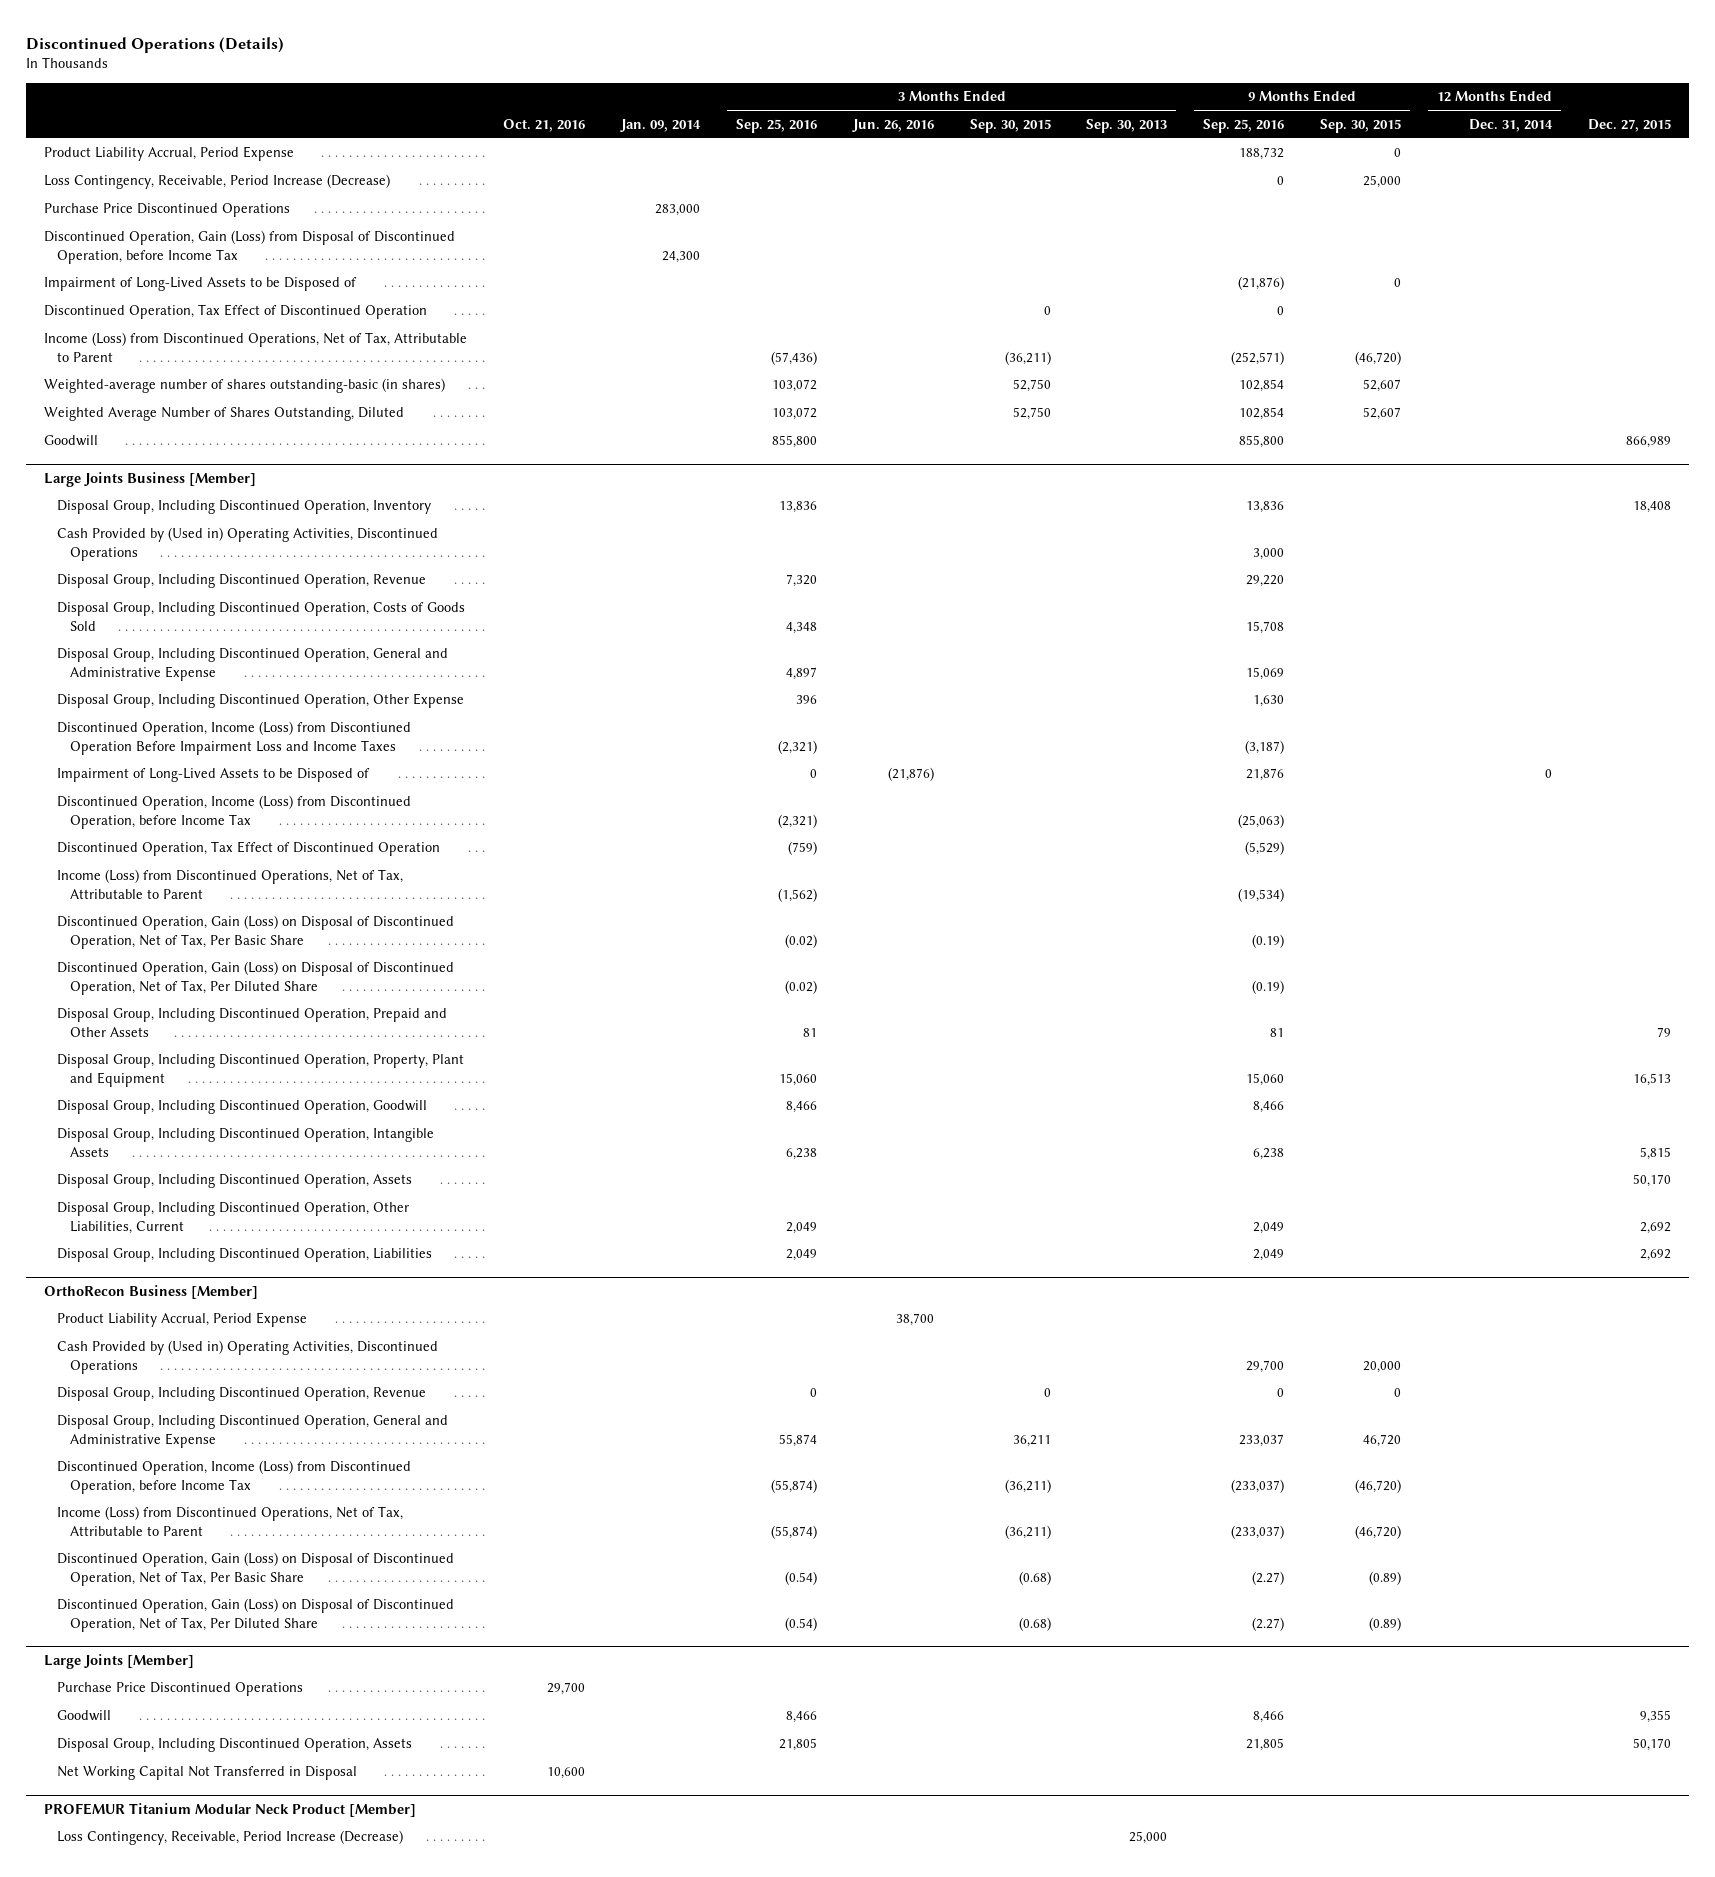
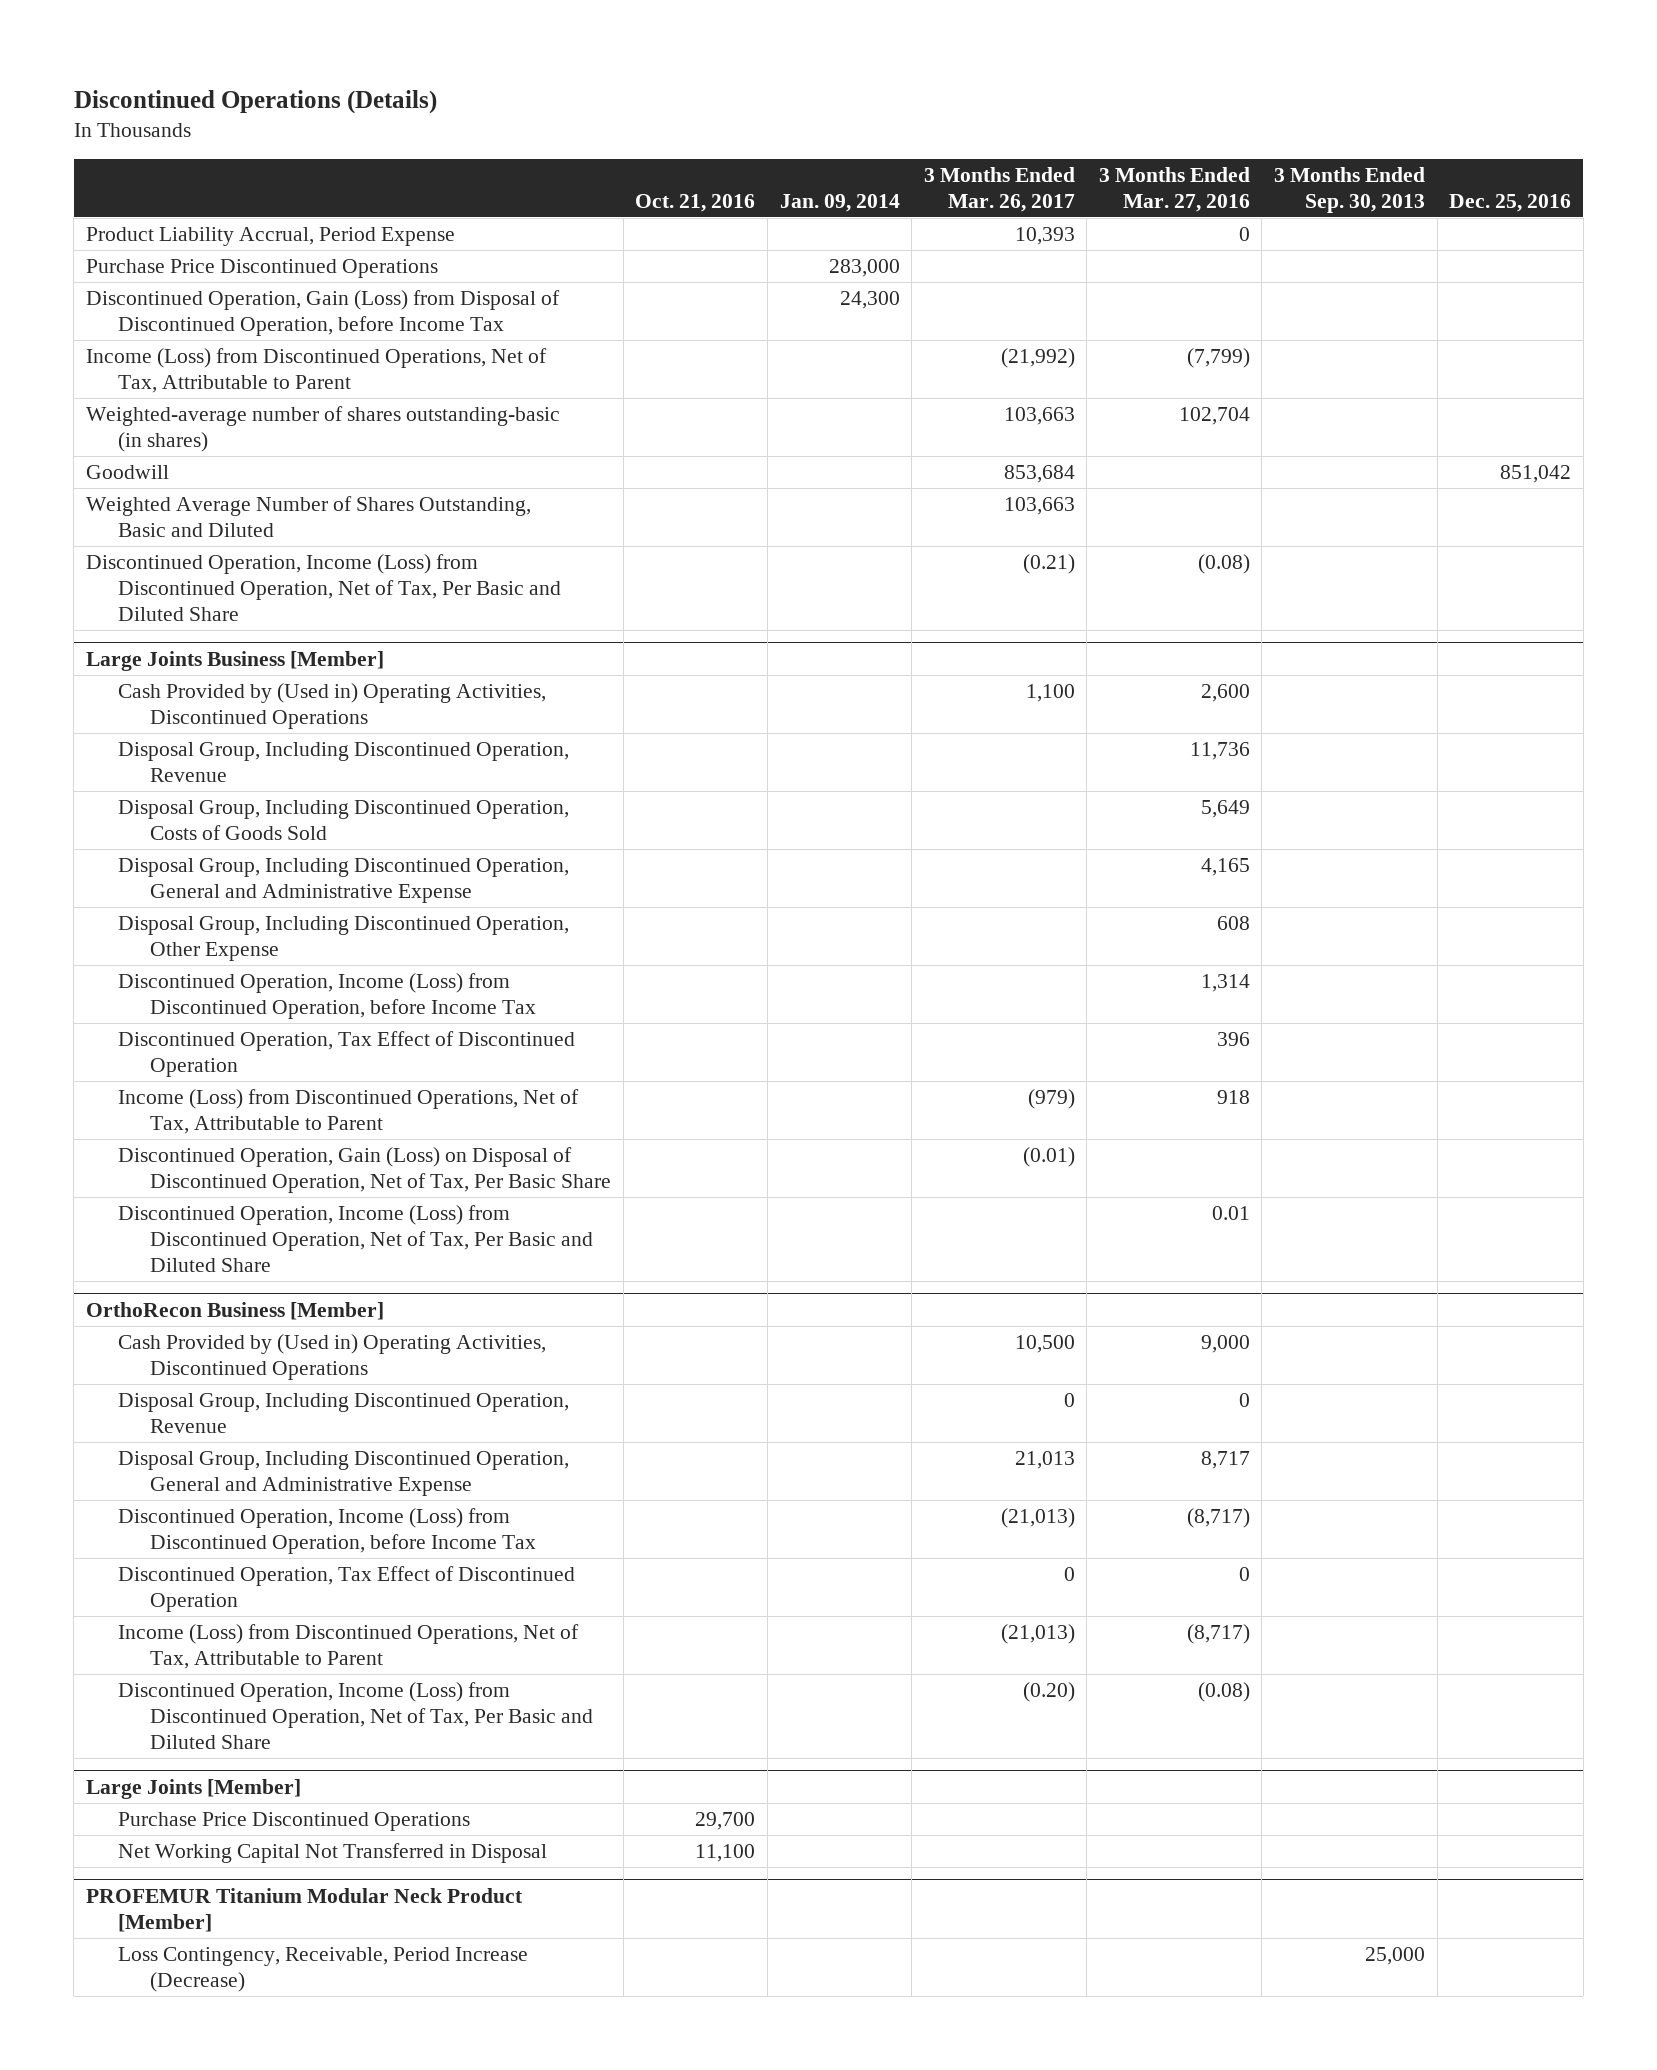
- | Oct. 21, 2016 | Jan. 09, 2014 | 3 Months Ended Sep. 25, 2016 | 3 Months Ended Jun. 26, 2016 | 3 Months Ended Sep. 30, 2015 | 3 Months Ended Sep. 30, 2013 | 9 Months Ended Sep. 25, 2016 | 9 Months Ended Sep. 30, 2015 | 12 Months Ended Dec. 31, 2014 | Dec. 27, 2015
+ | Oct. 21, 2016 | Jan. 09, 2014 | 3 Months Ended Mar. 26, 2017 | 3 Months Ended Mar. 27, 2016 | 3 Months Ended Sep. 30, 2013 | Dec. 25, 2016
- Loss Contingency, Receivable, Period Increase (Decrease) | | | | | | | 0 | 25,000 | |
- Impairment of Long-Lived Assets to be Disposed of | | | | | | | (21,876) | 0 | |
- Discontinued Operation, Tax Effect of Discontinued Operation | | | | | 0 | | 0 | | |
- Weighted Average Number of Shares Outstanding, Diluted | | | 103,072 | | 52,750 | | 102,854 | 52,607 | |
+ Weighted Average Number of Shares Outstanding, Basic and Diluted | | | 103,663 | | |
+ Discontinued Operation, Income (Loss) from Discontinued Operation, Net of Tax, Per Basic and Diluted Share | | | (0.21) | (0.08) | |
@ Large Joints Business [Member]
- Disposal Group, Including Discontinued Operation, Inventory | | | 13,836 | | | | 13,836 | | | 18,408
- Discontinued Operation, Income (Loss) from Discontiuned Operation Before Impairment Loss and Income Taxes | | | (2,321) | | | | (3,187) | | |
- Impairment of Long-Lived Assets to be Disposed of | | | 0 | (21,876) | | | 21,876 | | 0 |
- Discontinued Operation, Gain (Loss) on Disposal of Discontinued Operation, Net of Tax, Per Diluted Share | | | (0.02) | | | | (0.19) | | |
- Disposal Group, Including Discontinued Operation, Prepaid and Other Assets | | | 81 | | | | 81 | | | 79
- Disposal Group, Including Discontinued Operation, Property, Plant and Equipment | | | 15,060 | | | | 15,060 | | | 16,513
- Disposal Group, Including Discontinued Operation, Goodwill | | | 8,466 | | | | 8,466 | | |
- Disposal Group, Including Discontinued Operation, Intangible Assets | | | 6,238 | | | | 6,238 | | | 5,815
- Disposal Group, Including Discontinued Operation, Assets | | | | | | | | | | 50,170
- Disposal Group, Including Discontinued Operation, Other Liabilities, Current | | | 2,049 | | | | 2,049 | | | 2,692
- Disposal Group, Including Discontinued Operation, Liabilities | | | 2,049 | | | | 2,049 | | | 2,692
+ Discontinued Operation, Income (Loss) from Discontinued Operation, Net of Tax, Per Basic and Diluted Share | | | | 0.01 | |
@ OrthoRecon Business [Member]
- Product Liability Accrual, Period Expense | | | | 38,700 | | | | | |
+ Discontinued Operation, Tax Effect of Discontinued Operation | | | 0 | 0 | |
- Discontinued Operation, Gain (Loss) on Disposal of Discontinued Operation, Net of Tax, Per Basic Share | | | (0.54) | | (0.68) | | (2.27) | (0.89) | |
- Discontinued Operation, Gain (Loss) on Disposal of Discontinued Operation, Net of Tax, Per Diluted Share | | | (0.54) | | (0.68) | | (2.27) | (0.89) | |
+ Discontinued Operation, Income (Loss) from Discontinued Operation, Net of Tax, Per Basic and Diluted Share | | | (0.20) | (0.08) | |
@ Large Joints [Member]
- Goodwill | | | 8,466 | | | | 8,466 | | | 9,355
- Disposal Group, Including Discontinued Operation, Assets | | | 21,805 | | | | 21,805 | | | 50,170
- Net Working Capital Not Transferred in Disposal | 10,600 | | | | | | | | |
+ Net Working Capital Not Transferred in Disposal | 11,100 | | | | |

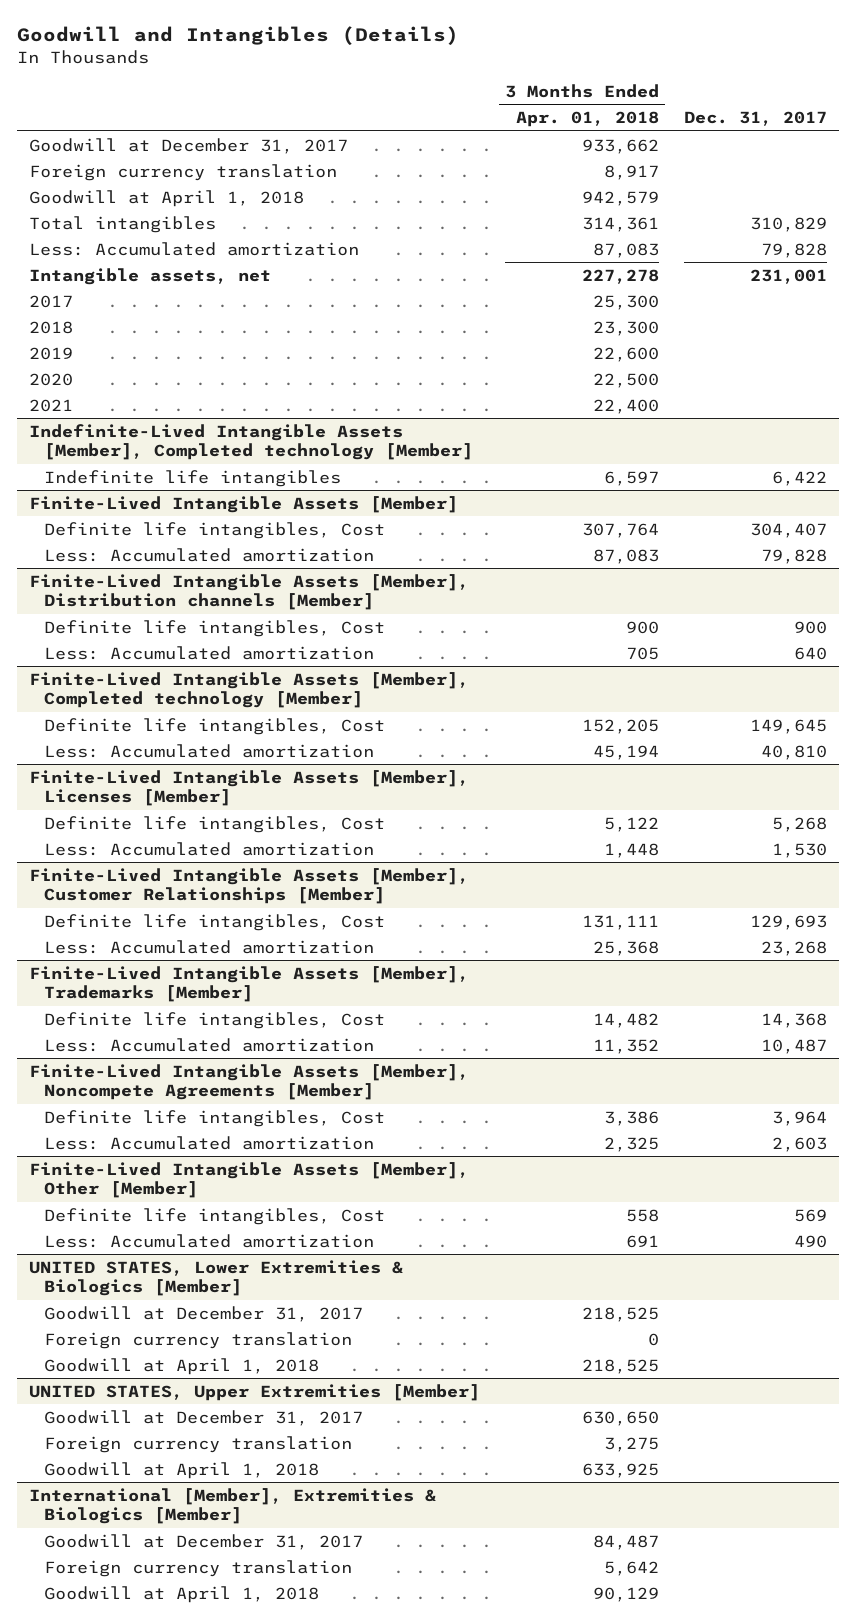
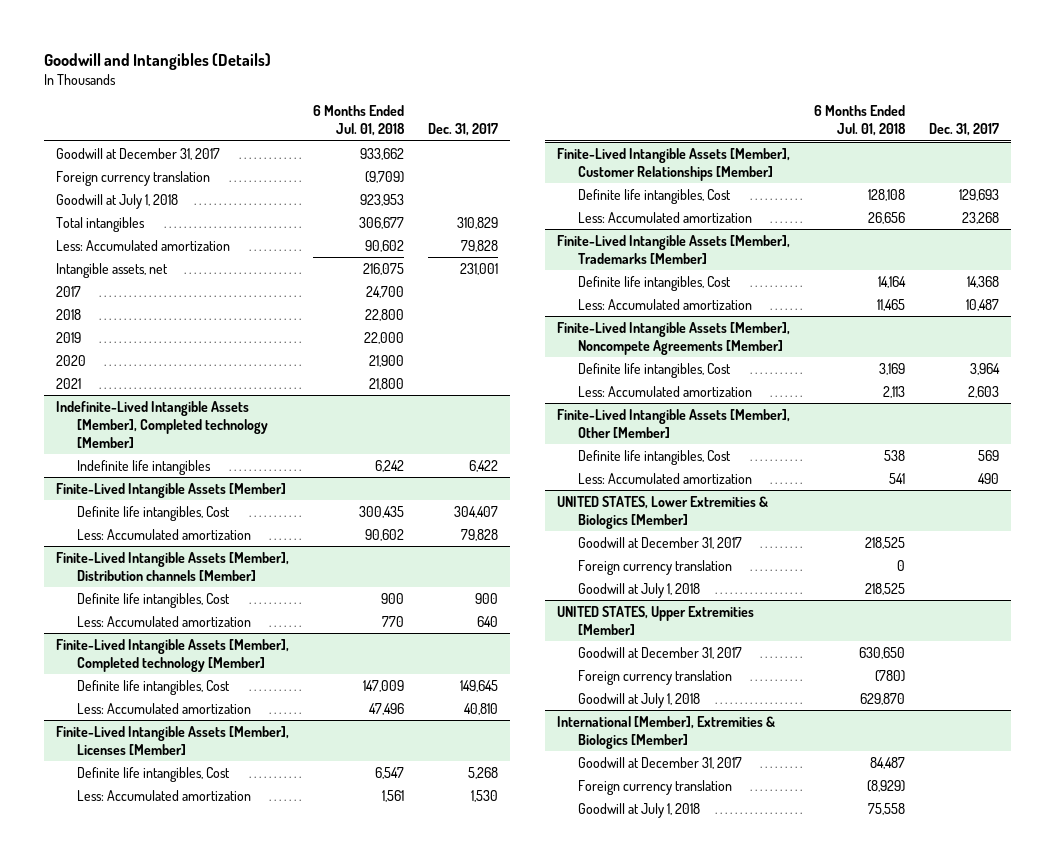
- | 3 Months Ended Apr. 01, 2018 | Dec. 31, 2017
+ | 6 Months Ended Jul. 01, 2018 | Dec. 31, 2017
- Goodwill at April 1, 2018 | 942,579 |
+ Goodwill at July 1, 2018 | 923,953 |
@ UNITED STATES, Lower Extremities & Biologics [Member]
- Goodwill at April 1, 2018 | 218,525 |
+ Goodwill at July 1, 2018 | 218,525 |
@ UNITED STATES, Upper Extremities [Member]
- Goodwill at April 1, 2018 | 633,925 |
+ Goodwill at July 1, 2018 | 629,870 |
@ International [Member], Extremities & Biologics [Member]
- Goodwill at April 1, 2018 | 90,129 |
+ Goodwill at July 1, 2018 | 75,558 |

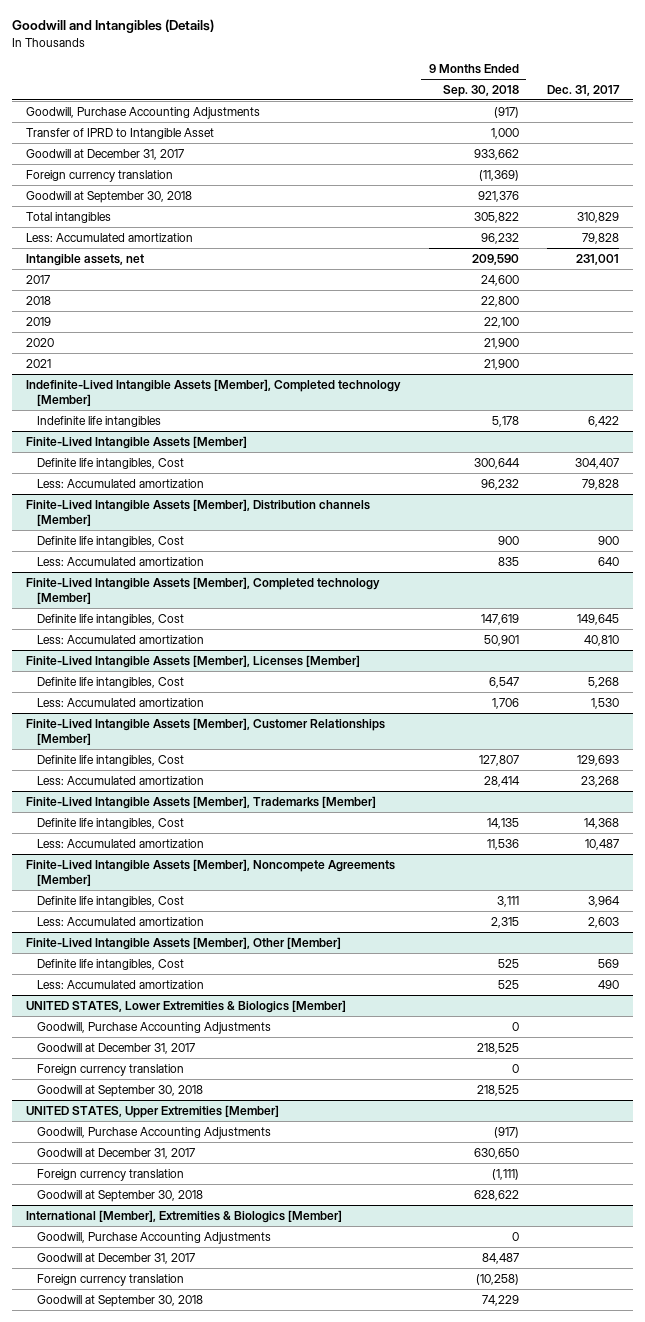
- | 6 Months Ended Jul. 01, 2018 | Dec. 31, 2017
+ | 9 Months Ended Sep. 30, 2018 | Dec. 31, 2017
+ Goodwill, Purchase Accounting Adjustments | (917) |
+ Transfer of IPRD to Intangible Asset | 1,000 |
- Goodwill at July 1, 2018 | 923,953 |
+ Goodwill at September 30, 2018 | 921,376 |
@ UNITED STATES, Lower Extremities & Biologics [Member]
+ Goodwill, Purchase Accounting Adjustments | 0 |
- Goodwill at July 1, 2018 | 218,525 |
+ Goodwill at September 30, 2018 | 218,525 |
@ UNITED STATES, Upper Extremities [Member]
+ Goodwill, Purchase Accounting Adjustments | (917) |
- Goodwill at July 1, 2018 | 629,870 |
+ Goodwill at September 30, 2018 | 628,622 |
@ International [Member], Extremities & Biologics [Member]
+ Goodwill, Purchase Accounting Adjustments | 0 |
- Goodwill at July 1, 2018 | 75,558 |
+ Goodwill at September 30, 2018 | 74,229 |

